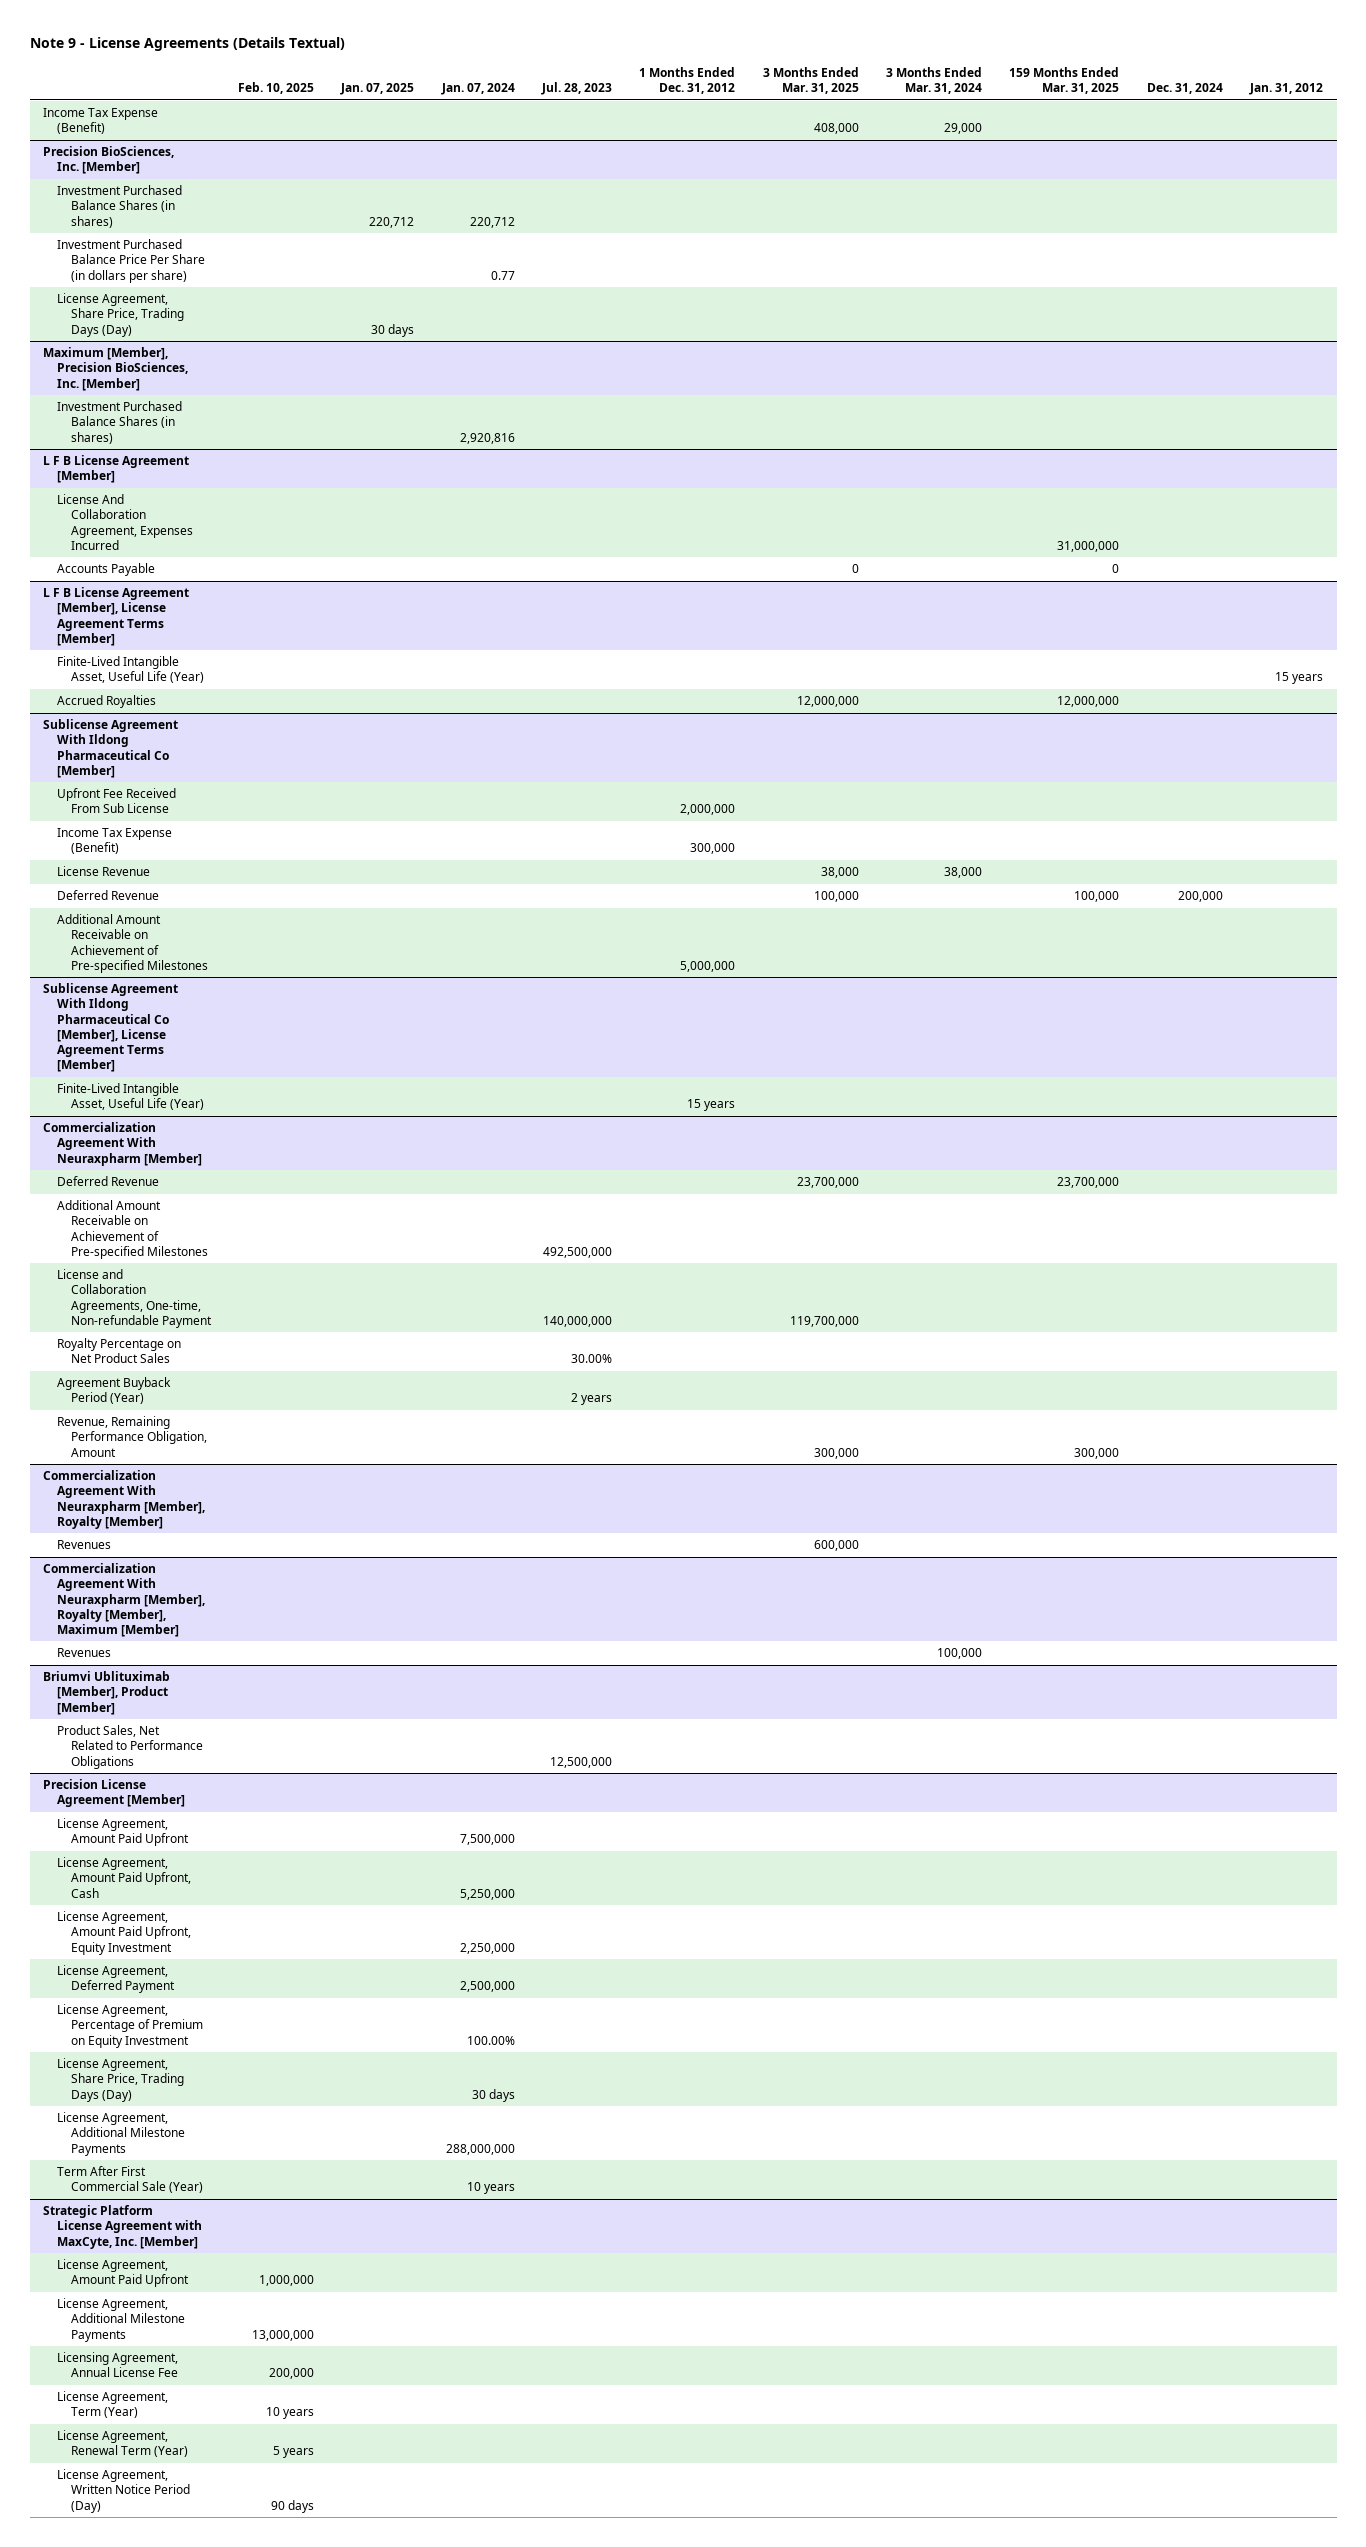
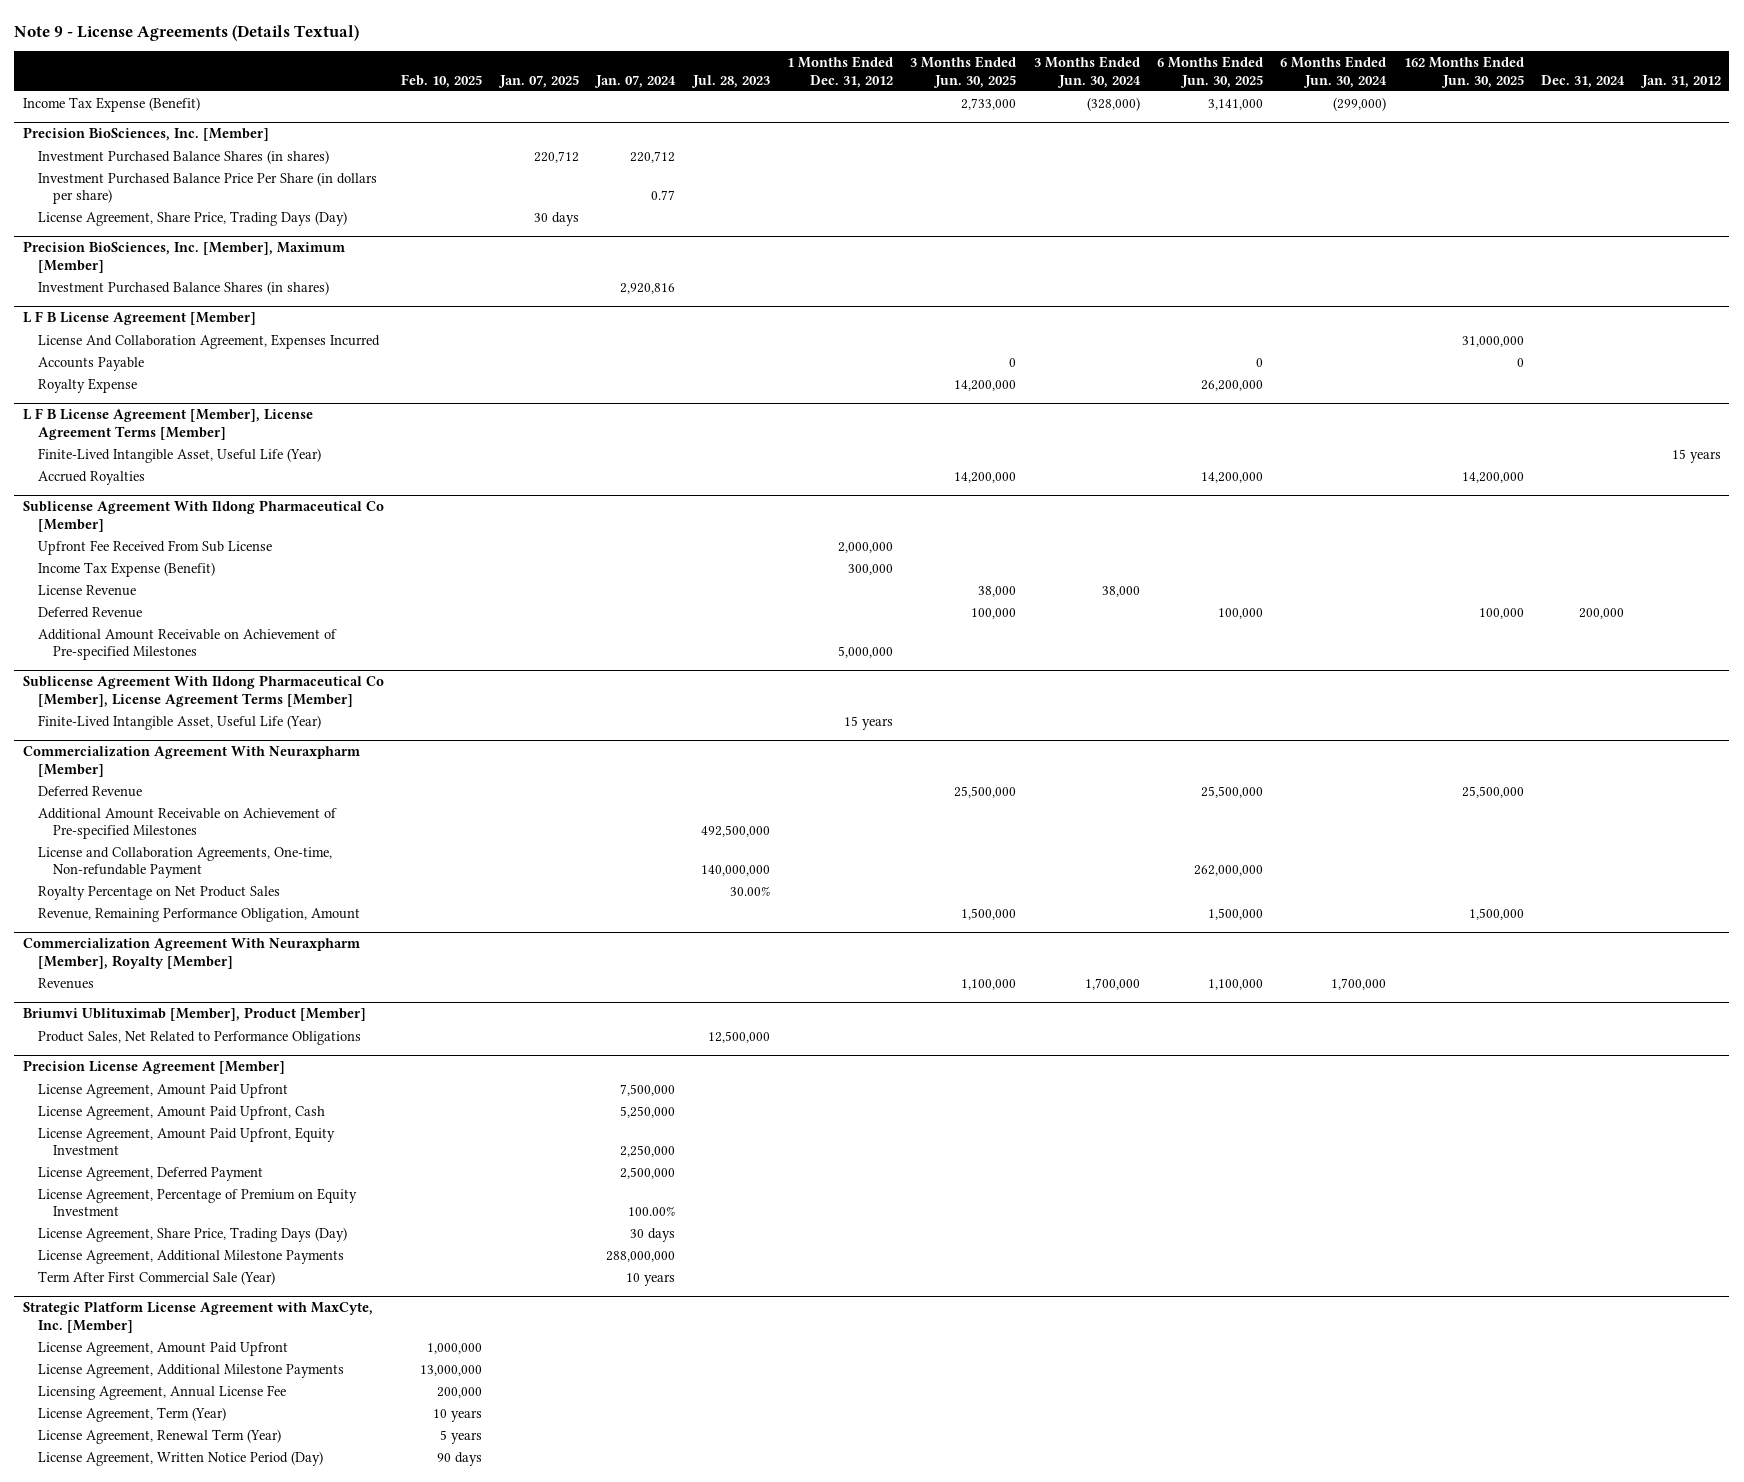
- | Feb. 10, 2025 | Jan. 07, 2025 | Jan. 07, 2024 | Jul. 28, 2023 | 1 Months Ended Dec. 31, 2012 | 3 Months Ended Mar. 31, 2025 | 3 Months Ended Mar. 31, 2024 | 159 Months Ended Mar. 31, 2025 | Dec. 31, 2024 | Jan. 31, 2012
+ | Feb. 10, 2025 | Jan. 07, 2025 | Jan. 07, 2024 | Jul. 28, 2023 | 1 Months Ended Dec. 31, 2012 | 3 Months Ended Jun. 30, 2025 | 3 Months Ended Jun. 30, 2024 | 6 Months Ended Jun. 30, 2025 | 6 Months Ended Jun. 30, 2024 | 162 Months Ended Jun. 30, 2025 | Dec. 31, 2024 | Jan. 31, 2012
- Maximum [Member], Precision BioSciences, Inc. [Member]
+ Precision BioSciences, Inc. [Member], Maximum [Member]
@ L F B License Agreement [Member]
+ Royalty Expense | | | | | | 14,200,000 | | 26,200,000 | | | |
@ Commercialization Agreement With Neuraxpharm [Member]
- Agreement Buyback Period (Year) | | | | 2 years | | | | | |
- Commercialization Agreement With Neuraxpharm [Member], Royalty [Member], Maximum [Member]
- Revenues | | | | | | | 100,000 | | |

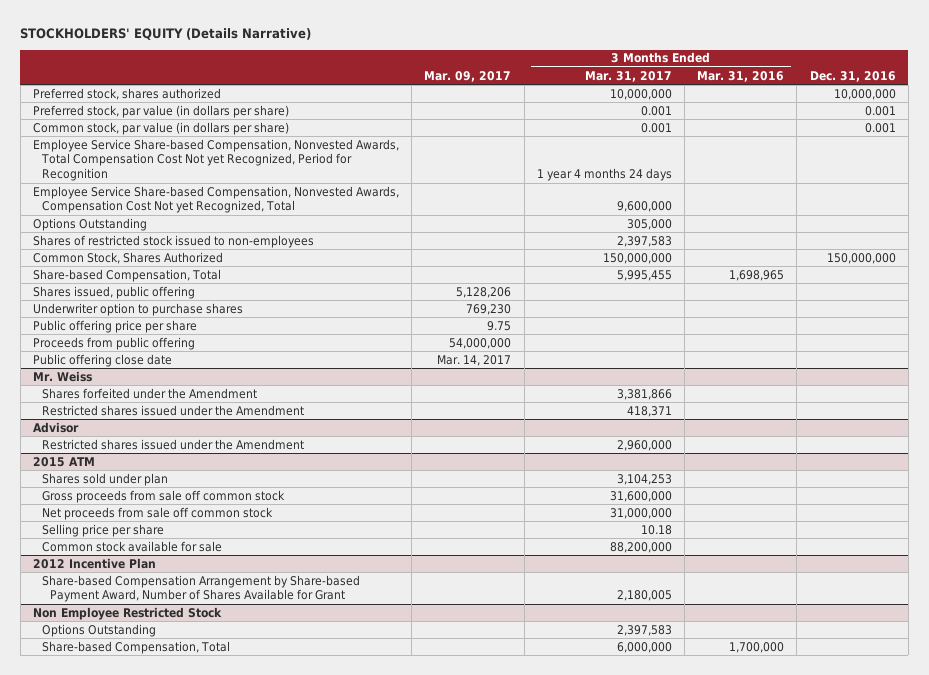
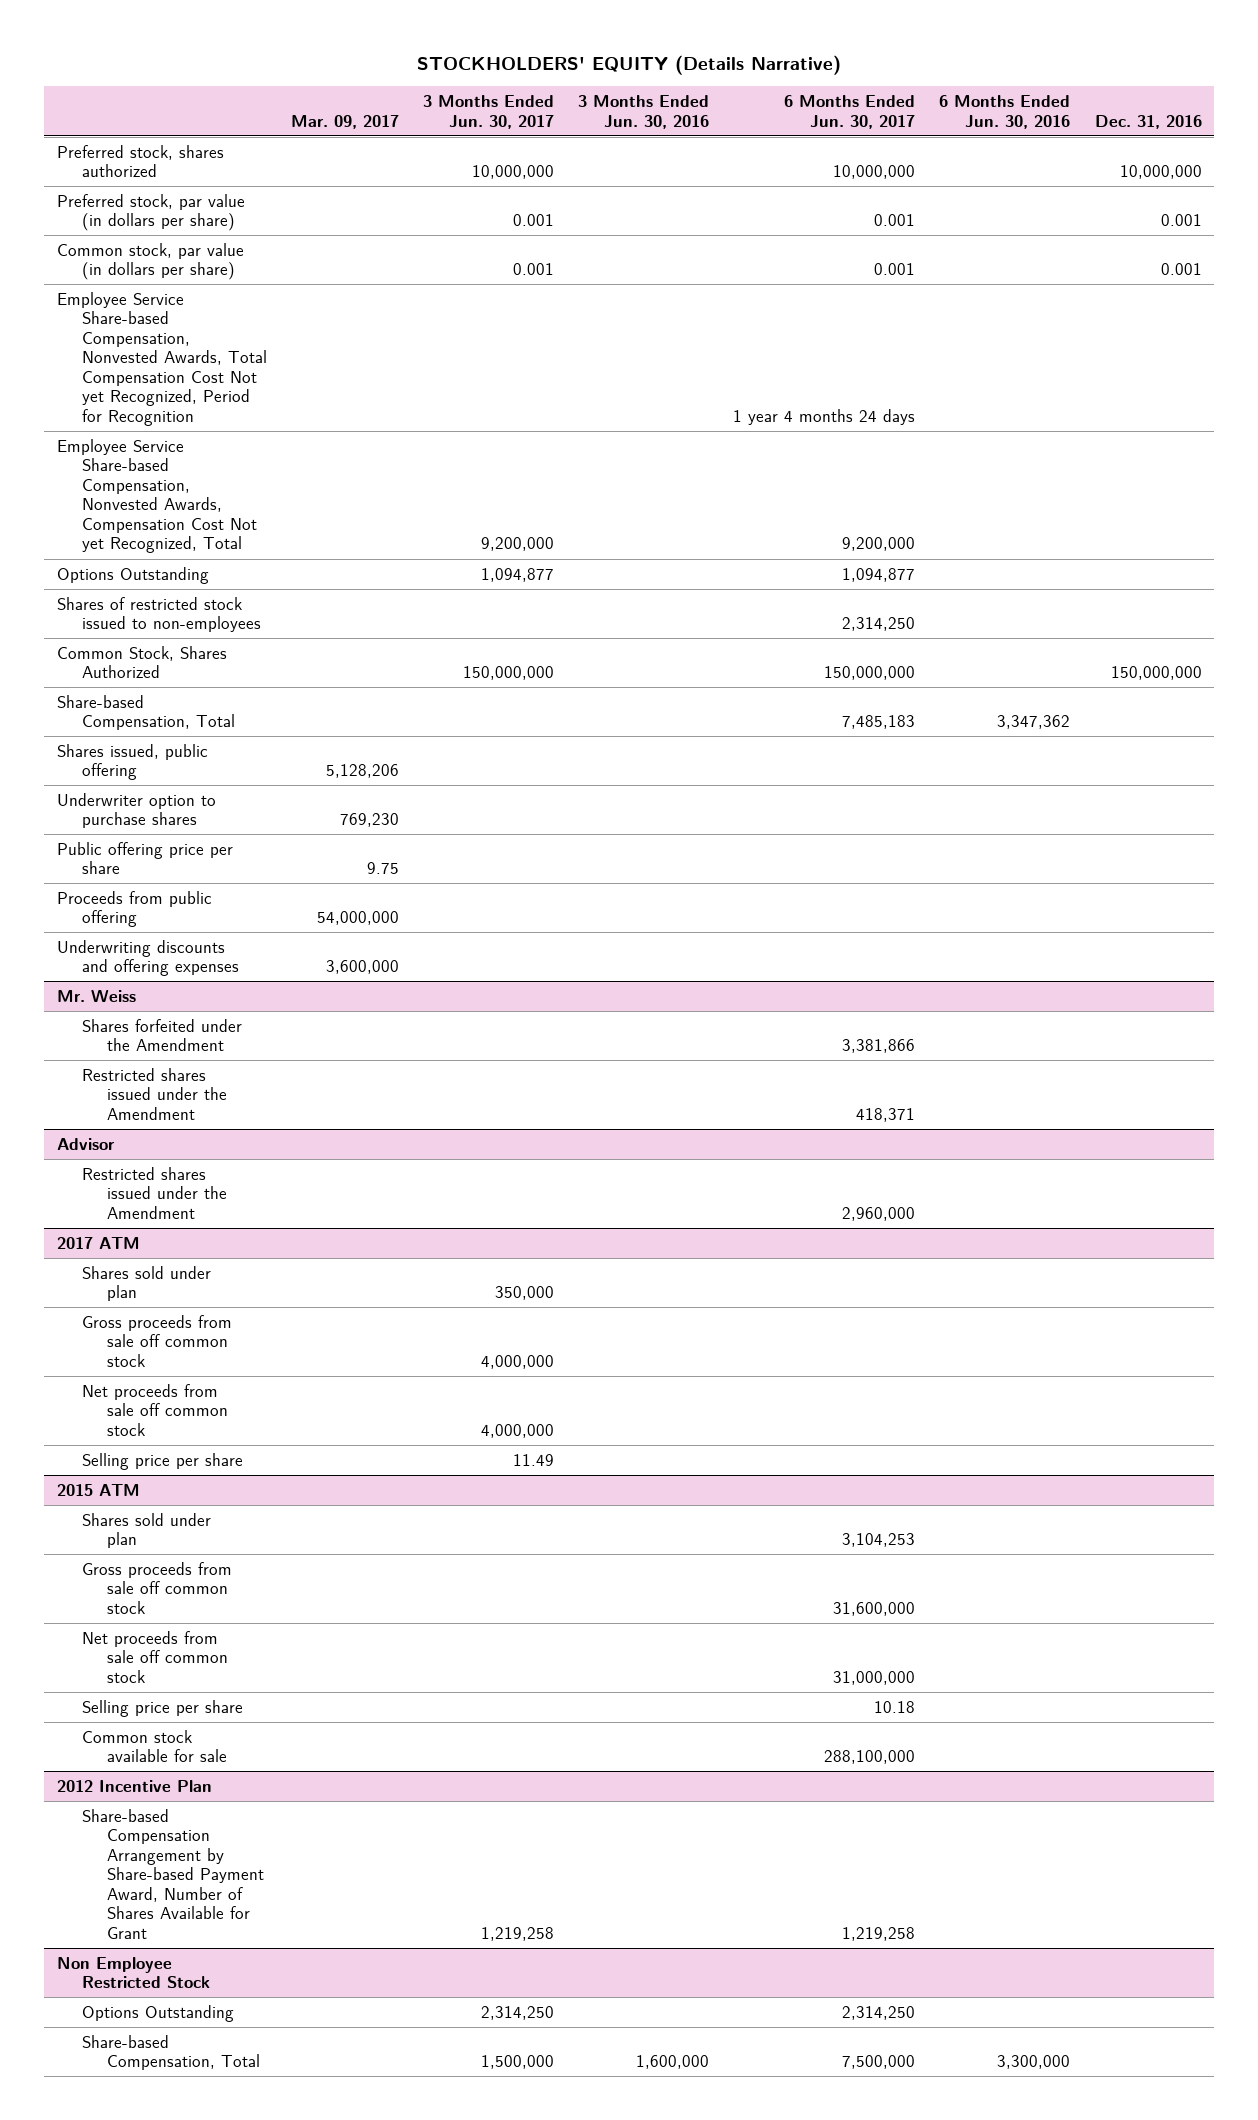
- | Mar. 09, 2017 | 3 Months Ended Mar. 31, 2017 | 3 Months Ended Mar. 31, 2016 | Dec. 31, 2016
+ | Mar. 09, 2017 | 3 Months Ended Jun. 30, 2017 | 3 Months Ended Jun. 30, 2016 | 6 Months Ended Jun. 30, 2017 | 6 Months Ended Jun. 30, 2016 | Dec. 31, 2016
- Public offering close date | Mar. 14, 2017 | | |
+ Underwriting discounts and offering expenses | 3,600,000 | | | | |
+ 2017 ATM
+ Shares sold under plan | | 350,000 | | | |
+ Gross proceeds from sale off common stock | | 4,000,000 | | | |
+ Net proceeds from sale off common stock | | 4,000,000 | | | |
+ Selling price per share | | 11.49 | | | |

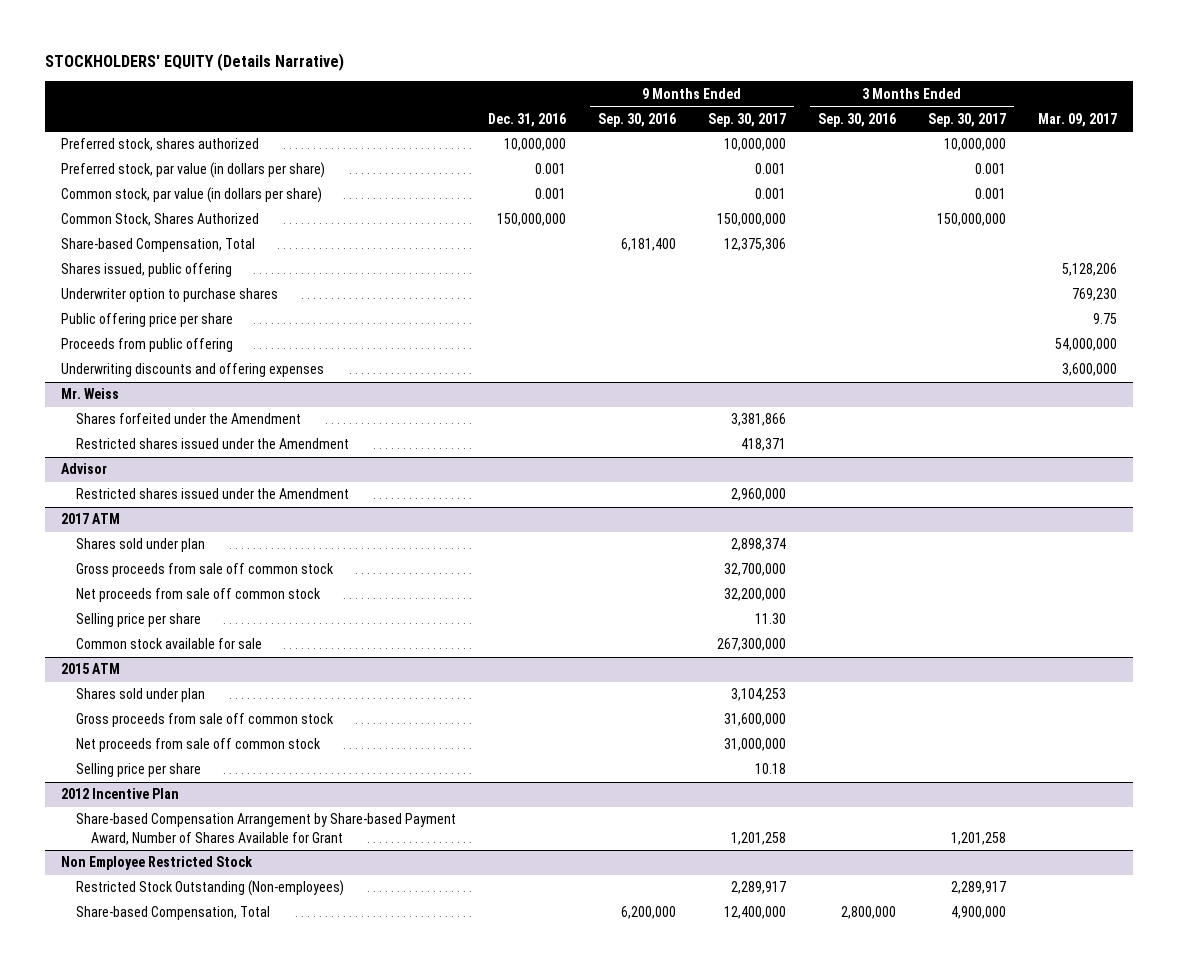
- | Mar. 09, 2017 | 3 Months Ended Jun. 30, 2017 | 3 Months Ended Jun. 30, 2016 | 6 Months Ended Jun. 30, 2017 | 6 Months Ended Jun. 30, 2016 | Dec. 31, 2016
+ | Dec. 31, 2016 | 9 Months Ended Sep. 30, 2016 | 9 Months Ended Sep. 30, 2017 | 3 Months Ended Sep. 30, 2016 | 3 Months Ended Sep. 30, 2017 | Mar. 09, 2017
- Employee Service Share-based Compensation, Nonvested Awards, Total Compensation Cost Not yet Recognized, Period for Recognition | | | | 1 year 4 months 24 days | |
- Employee Service Share-based Compensation, Nonvested Awards, Compensation Cost Not yet Recognized, Total | | 9,200,000 | | 9,200,000 | |
- Options Outstanding | | 1,094,877 | | 1,094,877 | |
- Shares of restricted stock issued to non-employees | | | | 2,314,250 | |
@ 2017 ATM
+ Common stock available for sale | | | 267,300,000 | | |
@ 2015 ATM
- Common stock available for sale | | | | 288,100,000 | |
@ Non Employee Restricted Stock
- Options Outstanding | | 2,314,250 | | 2,314,250 | |
+ Restricted Stock Outstanding (Non-employees) | | | 2,289,917 | | 2,289,917 |

